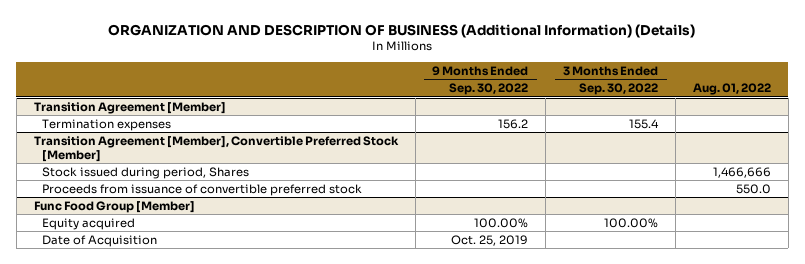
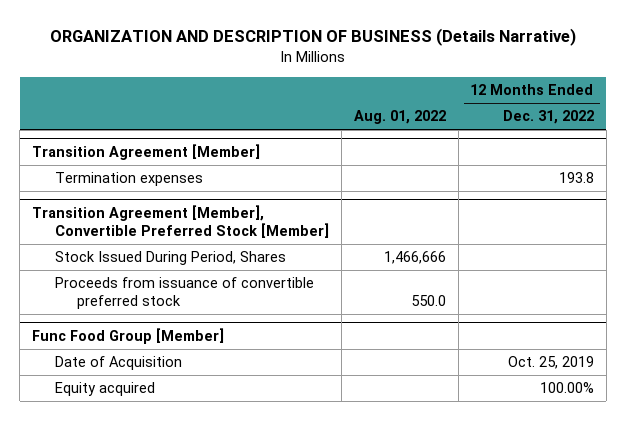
- ORGANIZATION AND DESCRIPTION OF BUSINESS (Additional Information) (Details)
+ ORGANIZATION AND DESCRIPTION OF BUSINESS (Details Narrative)
- | 9 Months Ended Sep. 30, 2022 | 3 Months Ended Sep. 30, 2022 | Aug. 01, 2022
+ | Aug. 01, 2022 | 12 Months Ended Dec. 31, 2022
@ Transition Agreement [Member], Convertible Preferred Stock [Member]
- Stock issued during period, Shares | | | 1,466,666
+ Stock Issued During Period, Shares | 1,466,666 |
@ Func Food Group [Member]
moved down: Equity acquired | | 100.00%

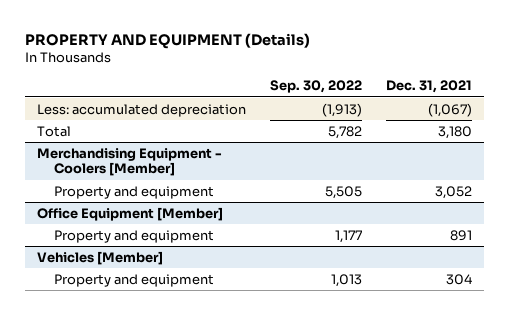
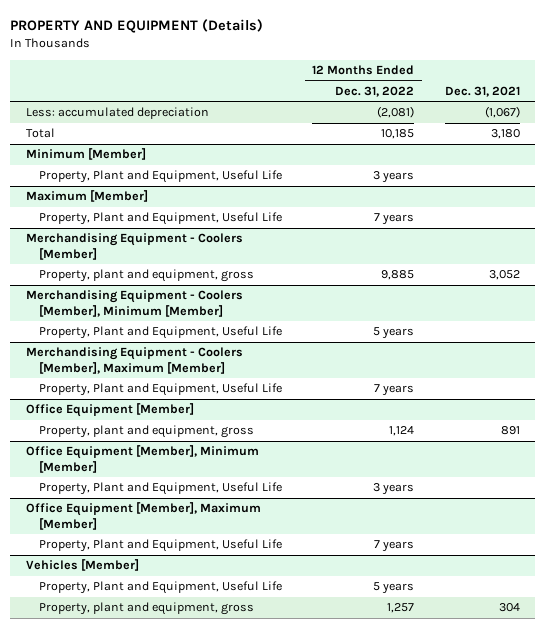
- | Sep. 30, 2022 | Dec. 31, 2021
+ | 12 Months Ended Dec. 31, 2022 | Dec. 31, 2021
+ Minimum [Member]
+ Property, Plant and Equipment, Useful Life | 3 years |
+ Maximum [Member]
+ Property, Plant and Equipment, Useful Life | 7 years |
@ Merchandising Equipment - Coolers [Member]
- Property and equipment | 5,505 | 3,052
+ Property, plant and equipment, gross | 9,885 | 3,052
+ Merchandising Equipment - Coolers [Member], Minimum [Member]
+ Property, Plant and Equipment, Useful Life | 5 years |
+ Merchandising Equipment - Coolers [Member], Maximum [Member]
+ Property, Plant and Equipment, Useful Life | 7 years |
@ Office Equipment [Member]
- Property and equipment | 1,177 | 891
+ Property, plant and equipment, gross | 1,124 | 891
+ Office Equipment [Member], Minimum [Member]
+ Property, Plant and Equipment, Useful Life | 3 years |
+ Office Equipment [Member], Maximum [Member]
+ Property, Plant and Equipment, Useful Life | 7 years |
@ Vehicles [Member]
- Property and equipment | 1,013 | 304
+ Property, Plant and Equipment, Useful Life | 5 years |
+ Property, plant and equipment, gross | 1,257 | 304

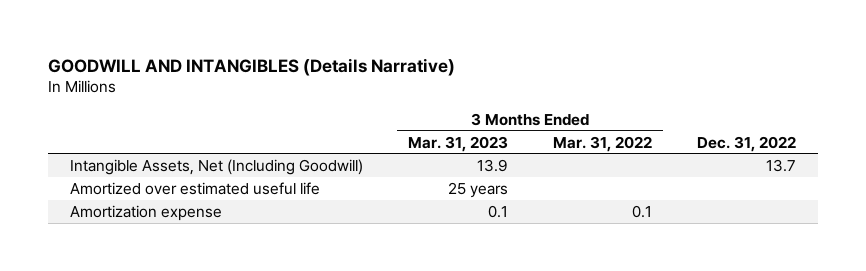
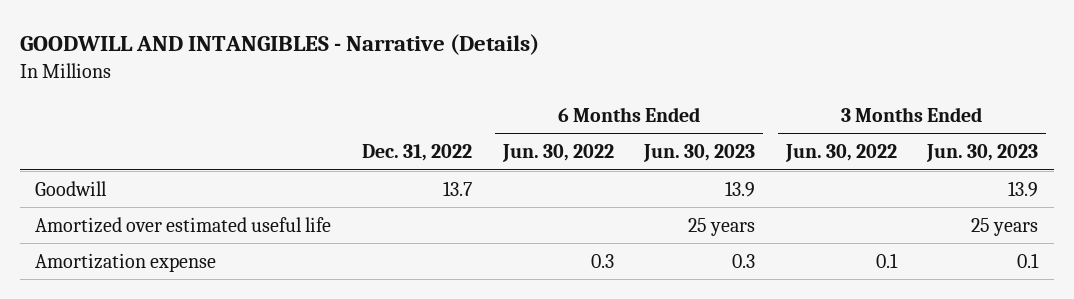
- GOODWILL AND INTANGIBLES (Details Narrative)
+ GOODWILL AND INTANGIBLES - Narrative (Details)
- | 3 Months Ended Mar. 31, 2023 | 3 Months Ended Mar. 31, 2022 | Dec. 31, 2022
+ | Dec. 31, 2022 | 6 Months Ended Jun. 30, 2022 | 6 Months Ended Jun. 30, 2023 | 3 Months Ended Jun. 30, 2022 | 3 Months Ended Jun. 30, 2023
- Intangible Assets, Net (Including Goodwill) | 13.9 | | 13.7
+ Goodwill | 13.7 | | 13.9 | | 13.9

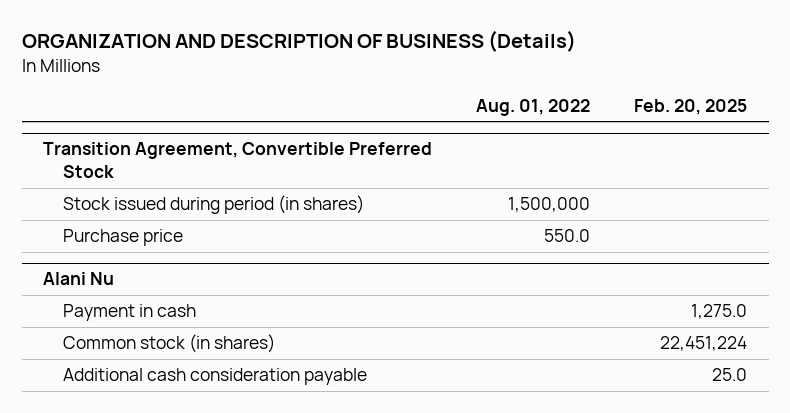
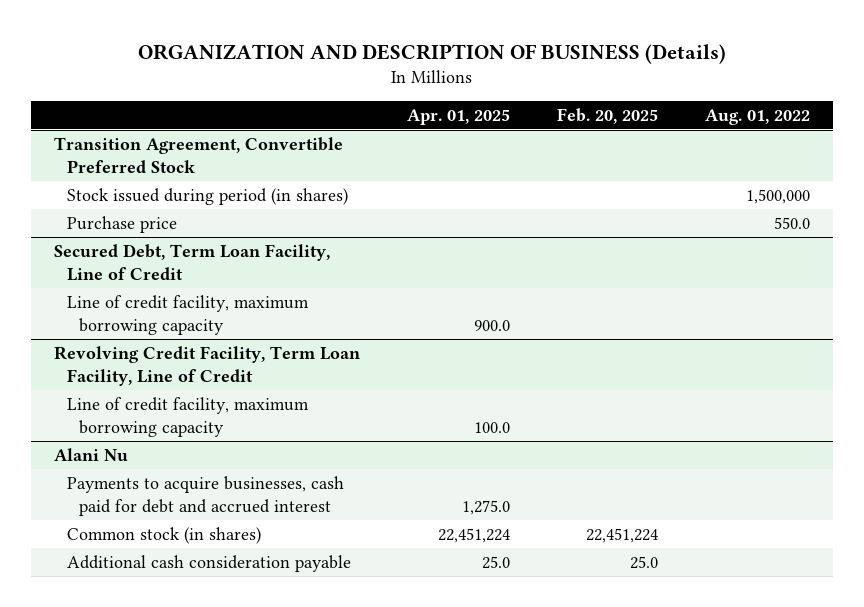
- | Aug. 01, 2022 | Feb. 20, 2025
+ | Apr. 01, 2025 | Feb. 20, 2025 | Aug. 01, 2022
+ Secured Debt, Term Loan Facility, Line of Credit
+ Line of credit facility, maximum borrowing capacity | 900.0 | |
+ Revolving Credit Facility, Term Loan Facility, Line of Credit
+ Line of credit facility, maximum borrowing capacity | 100.0 | |
@ Alani Nu
- Payment in cash | | 1,275.0
+ Payments to acquire businesses, cash paid for debt and accrued interest | 1,275.0 | |

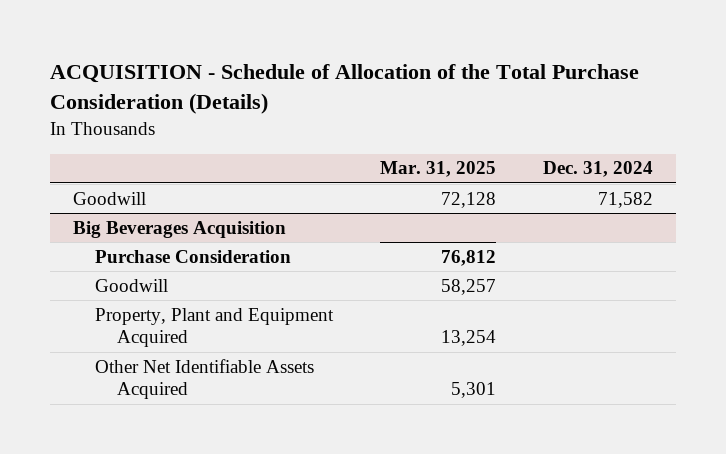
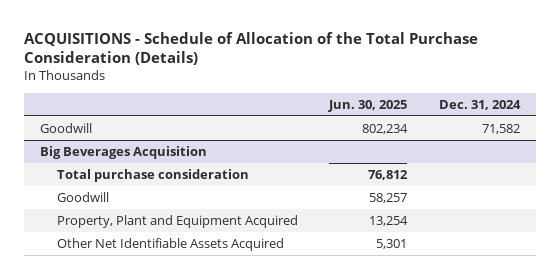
- ACQUISITION - Schedule of Allocation of the Total Purchase Consideration (Details)
+ ACQUISITIONS - Schedule of Allocation of the Total Purchase Consideration (Details)
- | Mar. 31, 2025 | Dec. 31, 2024
+ | Jun. 30, 2025 | Dec. 31, 2024
@ Big Beverages Acquisition
- Purchase Consideration | 76,812 |
+ Total purchase consideration | 76,812 |

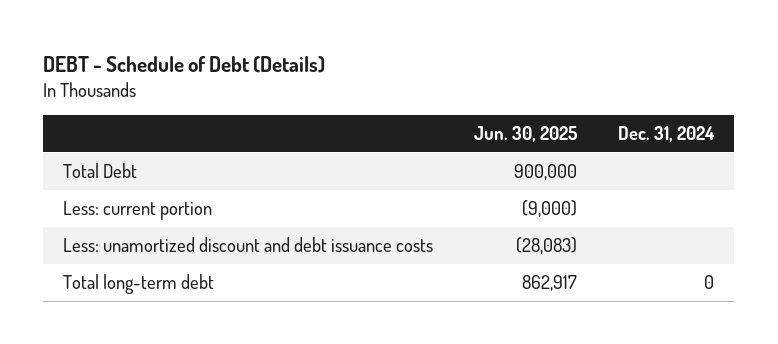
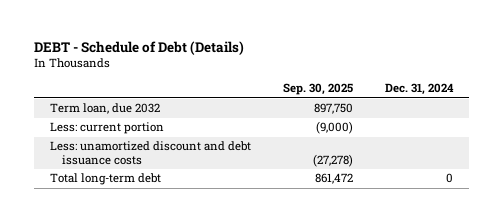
- | Jun. 30, 2025 | Dec. 31, 2024
+ | Sep. 30, 2025 | Dec. 31, 2024
- Total Debt | 900,000 |
+ Term loan, due 2032 | 897,750 |

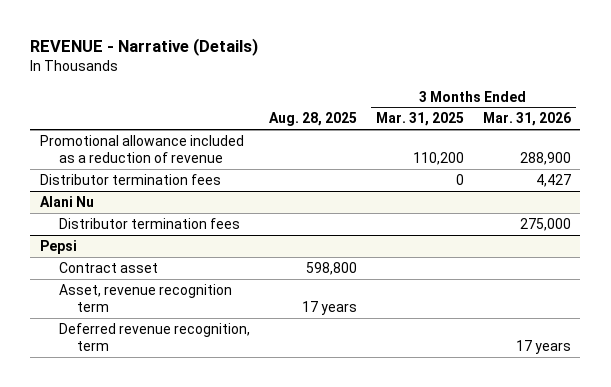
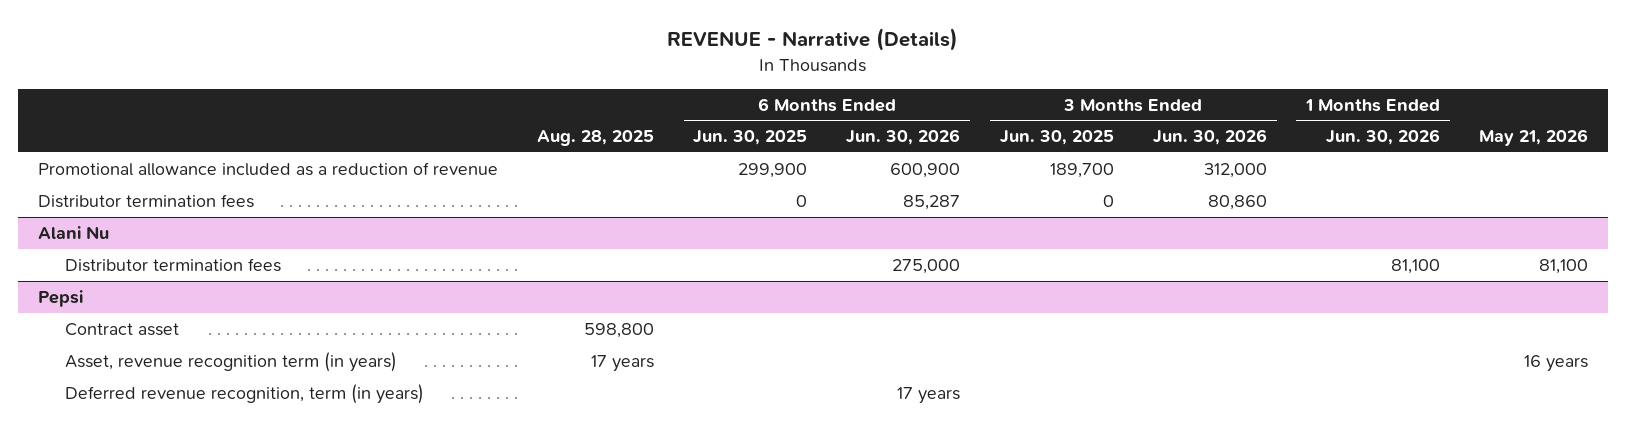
- | Aug. 28, 2025 | 3 Months Ended Mar. 31, 2025 | 3 Months Ended Mar. 31, 2026
+ | Aug. 28, 2025 | 6 Months Ended Jun. 30, 2025 | 6 Months Ended Jun. 30, 2026 | 3 Months Ended Jun. 30, 2025 | 3 Months Ended Jun. 30, 2026 | 1 Months Ended Jun. 30, 2026 | May 21, 2026
@ Pepsi
- Asset, revenue recognition term | 17 years | |
- Deferred revenue recognition, term | | | 17 years
+ Asset, revenue recognition term (in years) | 17 years | | | | | | 16 years
+ Deferred revenue recognition, term (in years) | | | 17 years | | | |

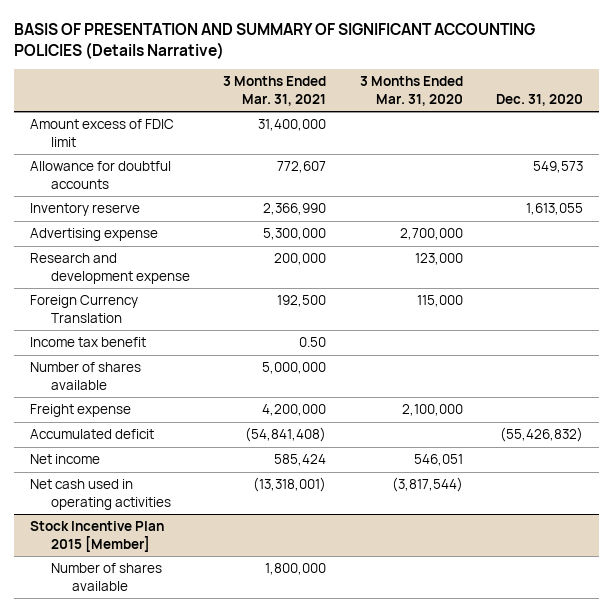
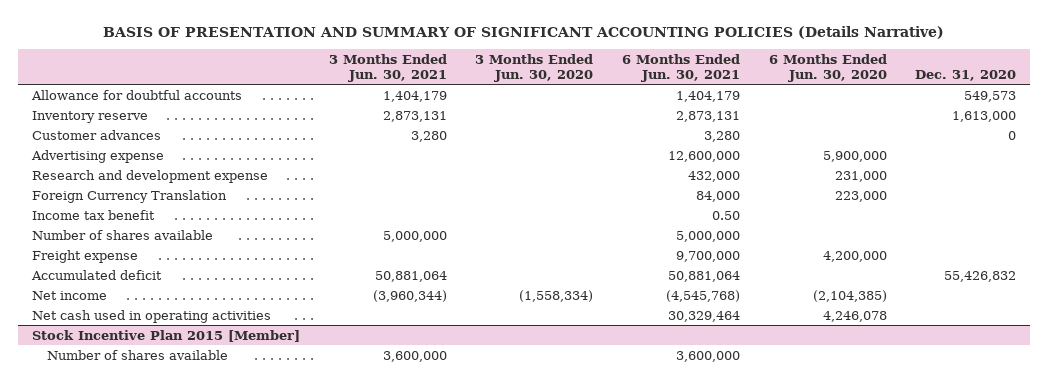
- | 3 Months Ended Mar. 31, 2021 | 3 Months Ended Mar. 31, 2020 | Dec. 31, 2020
+ | 3 Months Ended Jun. 30, 2021 | 3 Months Ended Jun. 30, 2020 | 6 Months Ended Jun. 30, 2021 | 6 Months Ended Jun. 30, 2020 | Dec. 31, 2020
- Amount excess of FDIC limit | 31,400,000 | |
- Inventory reserve | 2,366,990 | | 1,613,055
+ Inventory reserve | 2,873,131 | | 2,873,131 | | 1,613,000
+ Customer advances | 3,280 | | 3,280 | | 0
- Accumulated deficit | (54,841,408) | | (55,426,832)
+ Accumulated deficit | 50,881,064 | | 50,881,064 | | 55,426,832

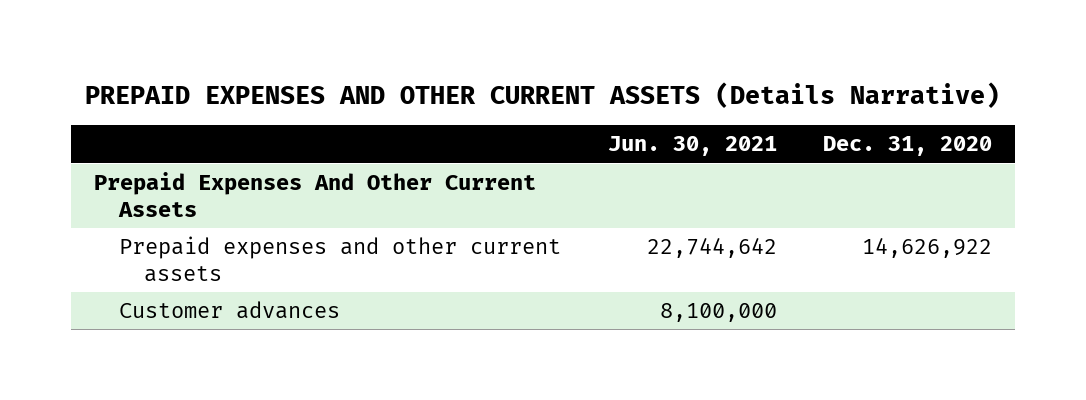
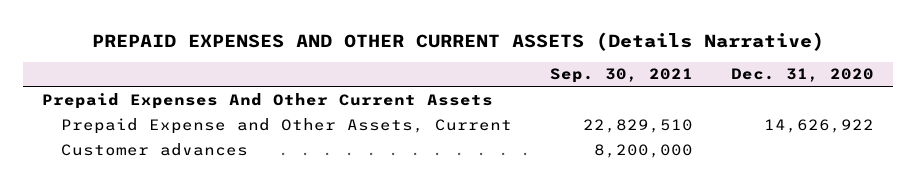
- | Jun. 30, 2021 | Dec. 31, 2020
+ | Sep. 30, 2021 | Dec. 31, 2020
- Prepaid expenses and other current assets | 22,744,642 | 14,626,922
+ Prepaid Expense and Other Assets, Current | 22,829,510 | 14,626,922

